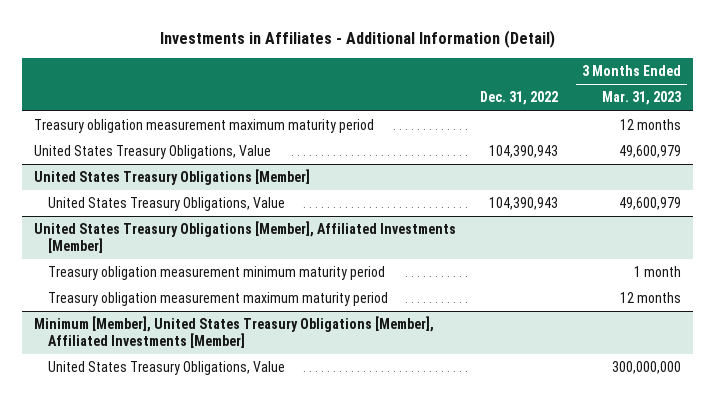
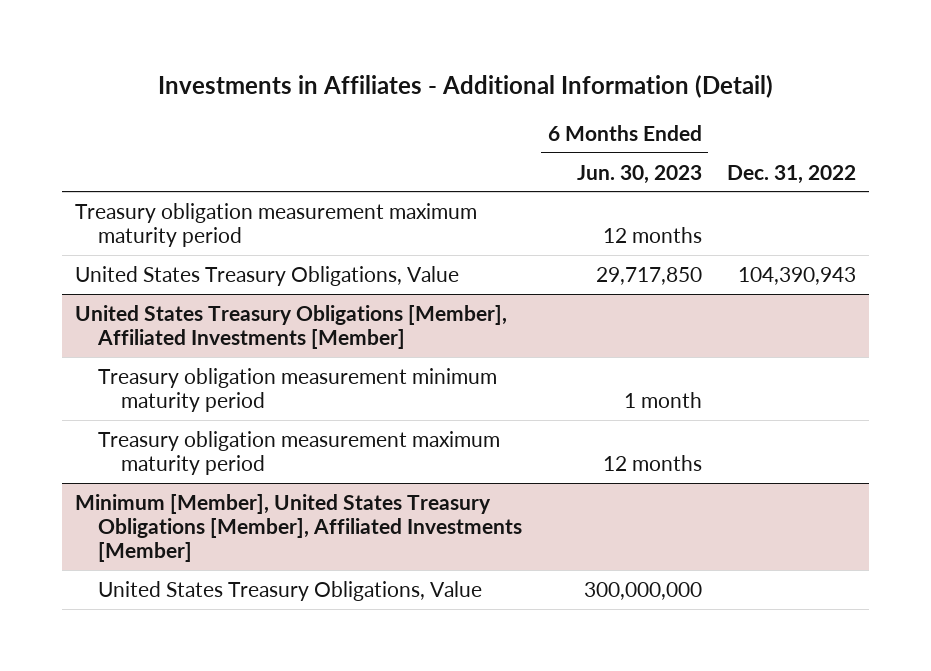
- | Dec. 31, 2022 | 3 Months Ended Mar. 31, 2023
+ | 6 Months Ended Jun. 30, 2023 | Dec. 31, 2022
- United States Treasury Obligations [Member]
- United States Treasury Obligations, Value | 104,390,943 | 49,600,979

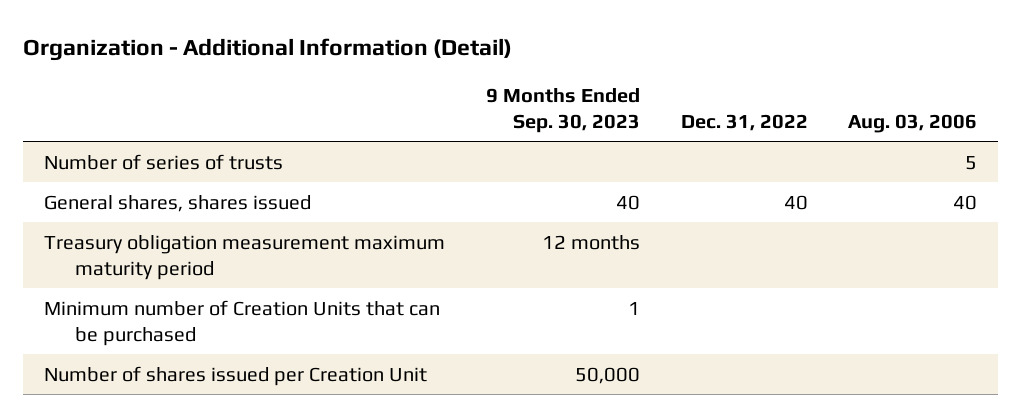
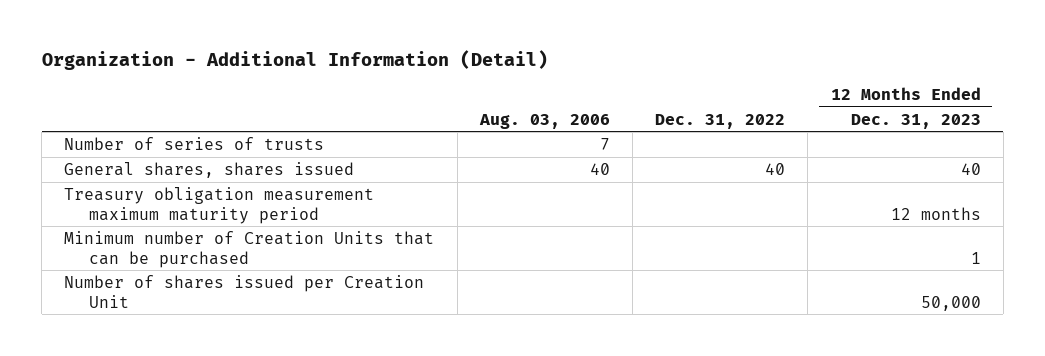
- | 9 Months Ended Sep. 30, 2023 | Dec. 31, 2022 | Aug. 03, 2006
+ | Aug. 03, 2006 | Dec. 31, 2022 | 12 Months Ended Dec. 31, 2023
- Number of series of trusts | | | 5
+ Number of series of trusts | 7 | |

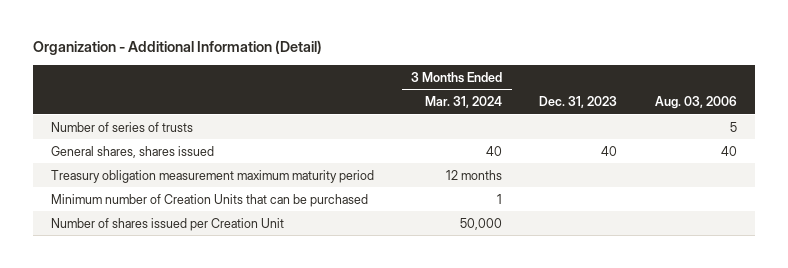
- | Aug. 03, 2006 | Dec. 31, 2022 | 12 Months Ended Dec. 31, 2023
+ | 3 Months Ended Mar. 31, 2024 | Dec. 31, 2023 | Aug. 03, 2006
- Number of series of trusts | 7 | |
+ Number of series of trusts | | | 5

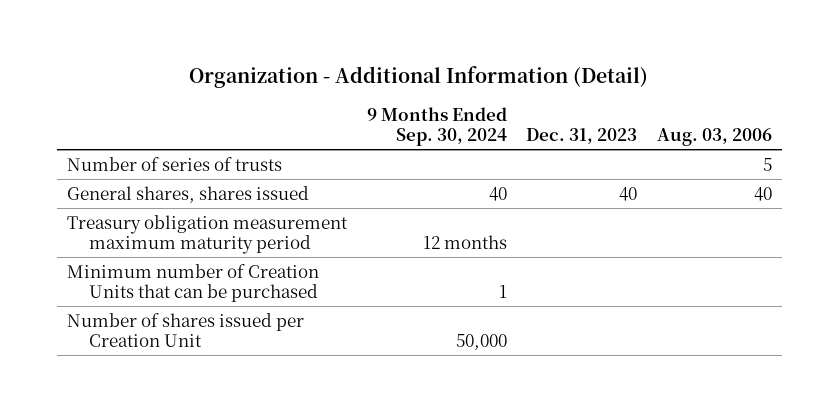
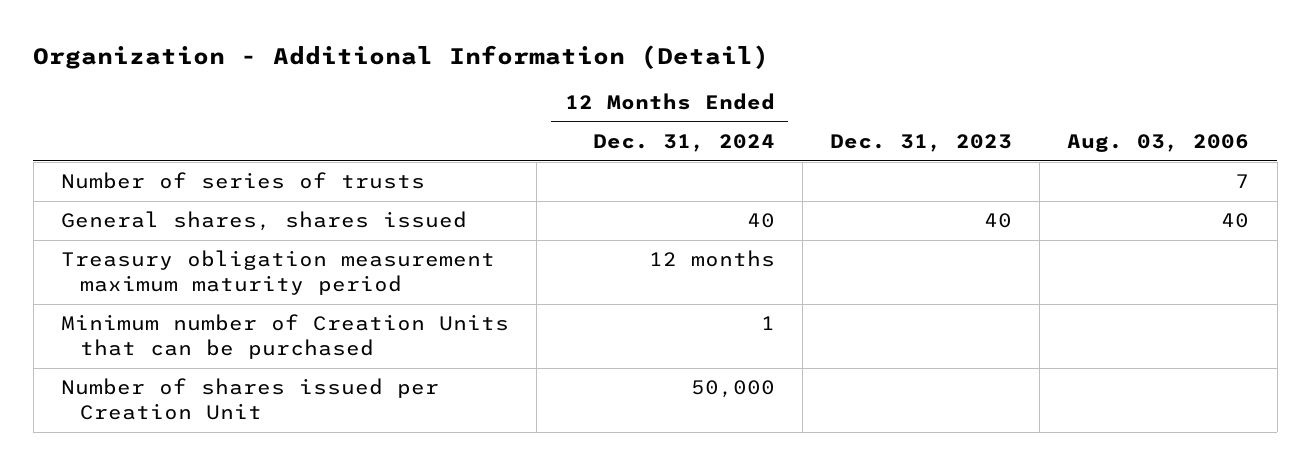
- | 9 Months Ended Sep. 30, 2024 | Dec. 31, 2023 | Aug. 03, 2006
+ | 12 Months Ended Dec. 31, 2024 | Dec. 31, 2023 | Aug. 03, 2006
- Number of series of trusts | | | 5
+ Number of series of trusts | | | 7

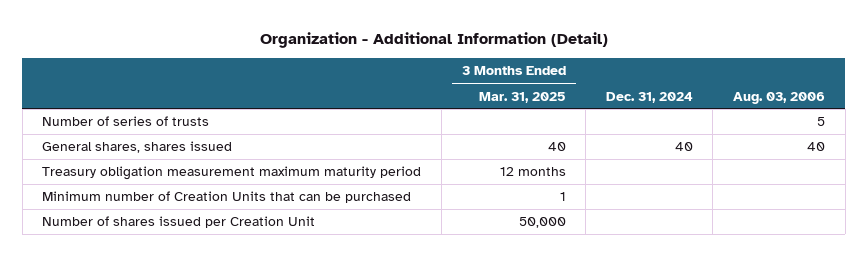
- | 12 Months Ended Dec. 31, 2024 | Dec. 31, 2023 | Aug. 03, 2006
+ | 3 Months Ended Mar. 31, 2025 | Dec. 31, 2024 | Aug. 03, 2006
- Number of series of trusts | | | 7
+ Number of series of trusts | | | 5

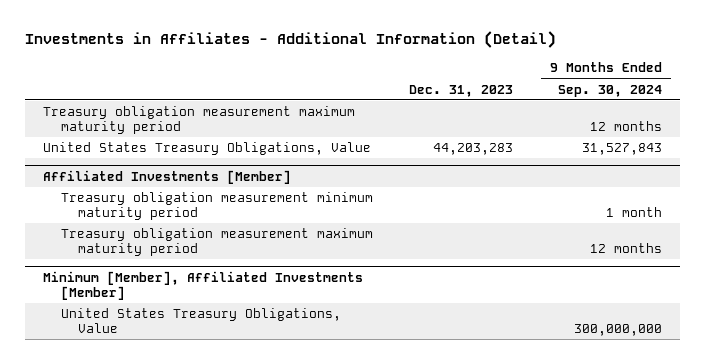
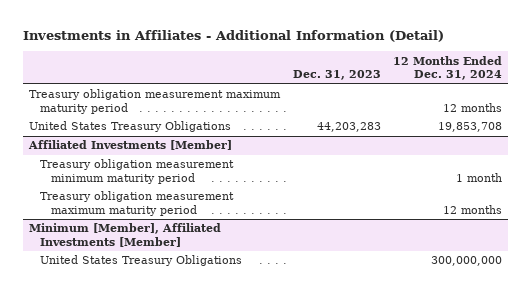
- | Dec. 31, 2023 | 9 Months Ended Sep. 30, 2024
+ | Dec. 31, 2023 | 12 Months Ended Dec. 31, 2024
- United States Treasury Obligations, Value | 44,203,283 | 31,527,843
+ United States Treasury Obligations | 44,203,283 | 19,853,708
@ Minimum [Member], Affiliated Investments [Member]
- United States Treasury Obligations, Value | | 300,000,000
+ United States Treasury Obligations | | 300,000,000

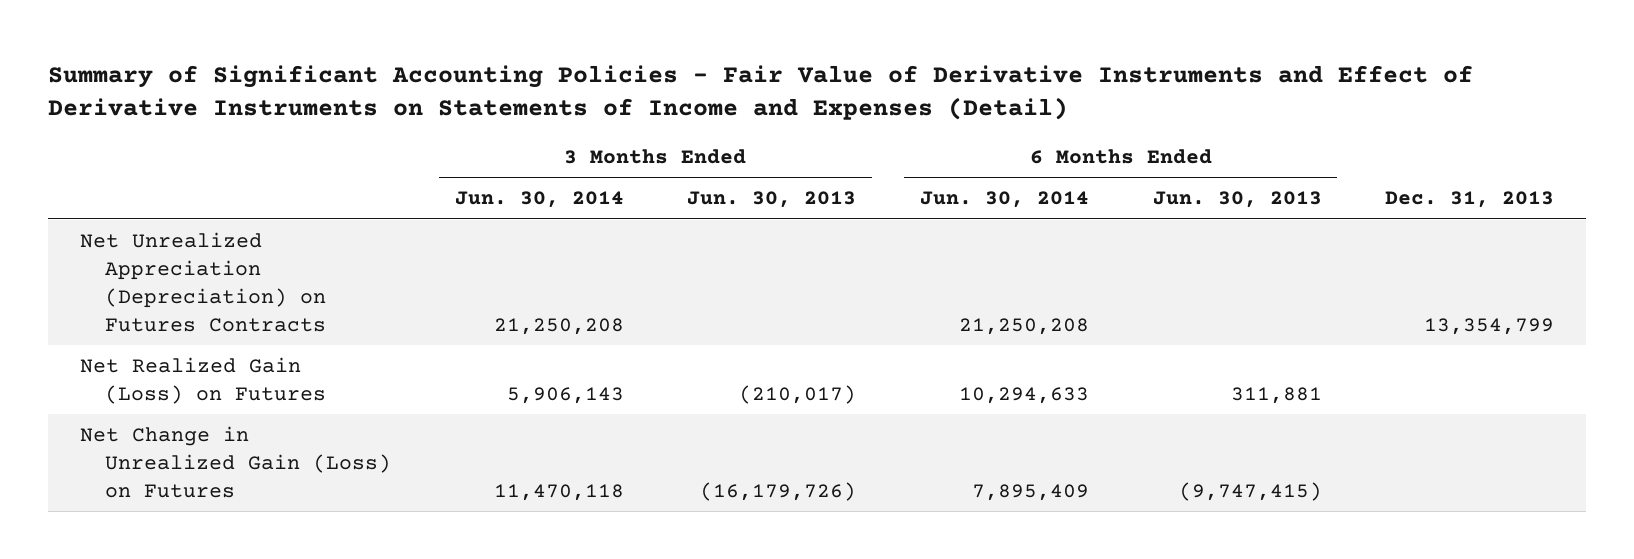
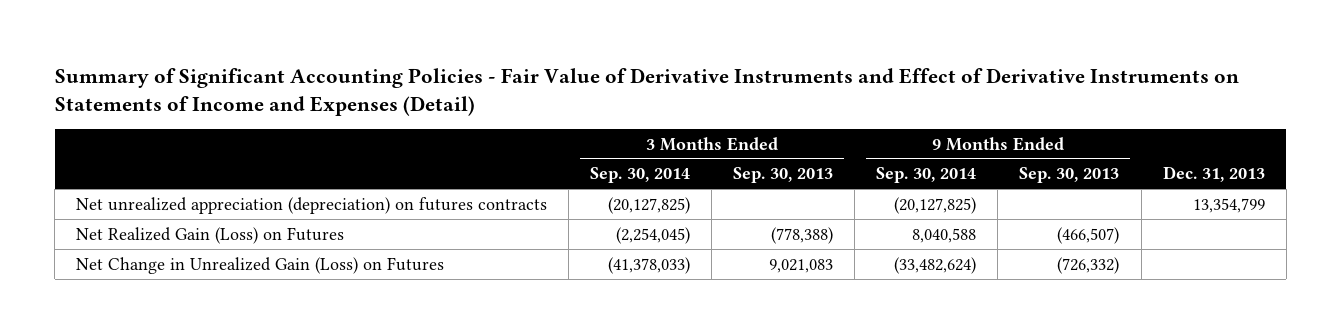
- | 3 Months Ended Jun. 30, 2014 | 3 Months Ended Jun. 30, 2013 | 6 Months Ended Jun. 30, 2014 | 6 Months Ended Jun. 30, 2013 | Dec. 31, 2013
+ | 3 Months Ended Sep. 30, 2014 | 3 Months Ended Sep. 30, 2013 | 9 Months Ended Sep. 30, 2014 | 9 Months Ended Sep. 30, 2013 | Dec. 31, 2013
- Net Unrealized Appreciation (Depreciation) on Futures Contracts | 21,250,208 | | 21,250,208 | | 13,354,799
+ Net unrealized appreciation (depreciation) on futures contracts | (20,127,825) | | (20,127,825) | | 13,354,799

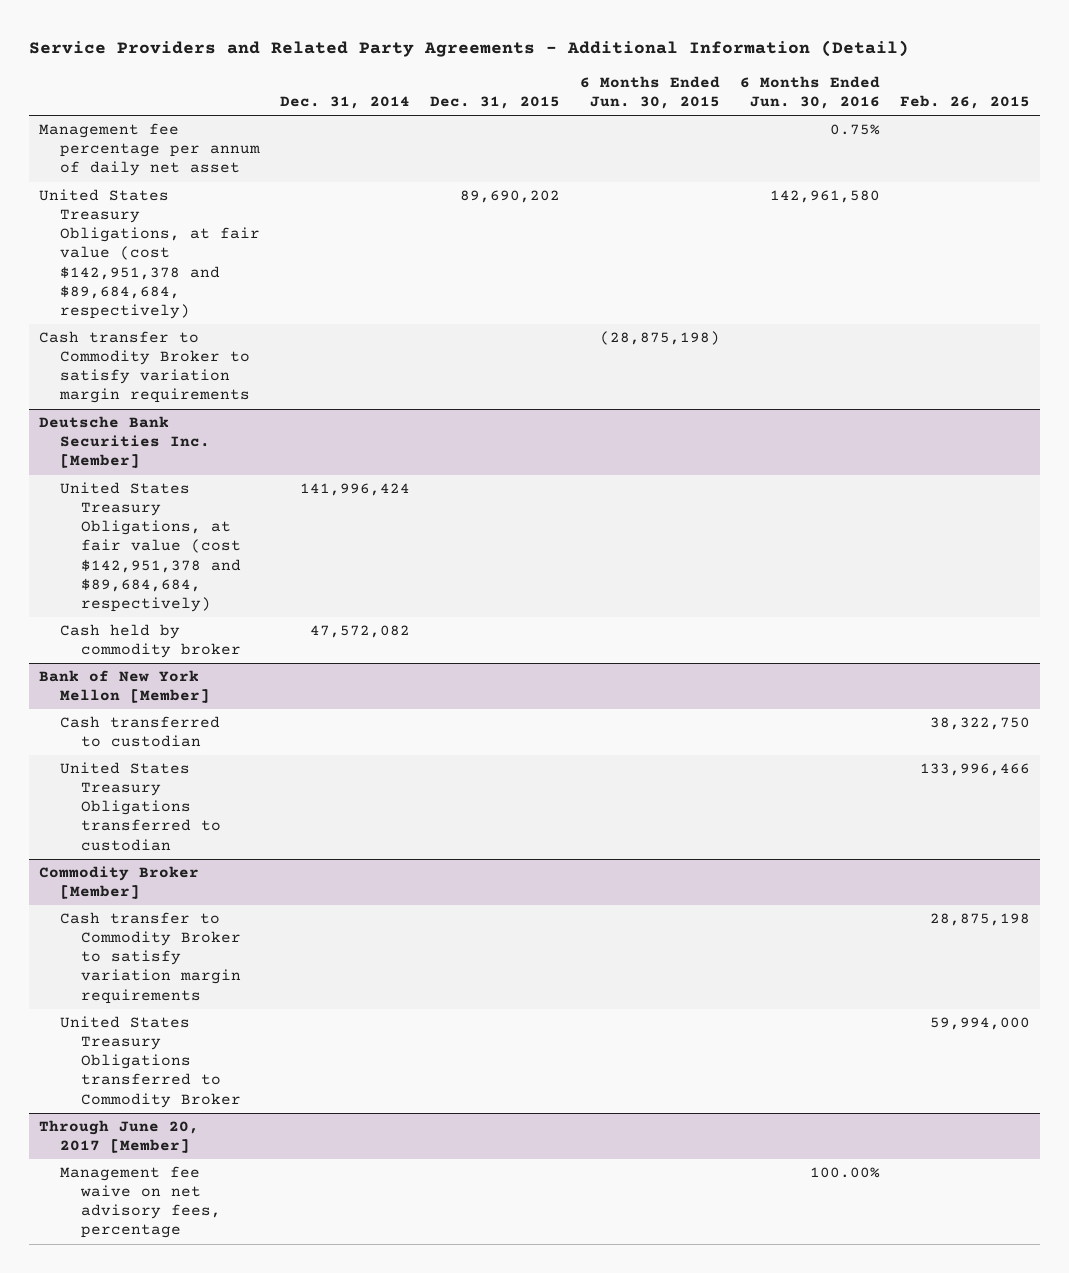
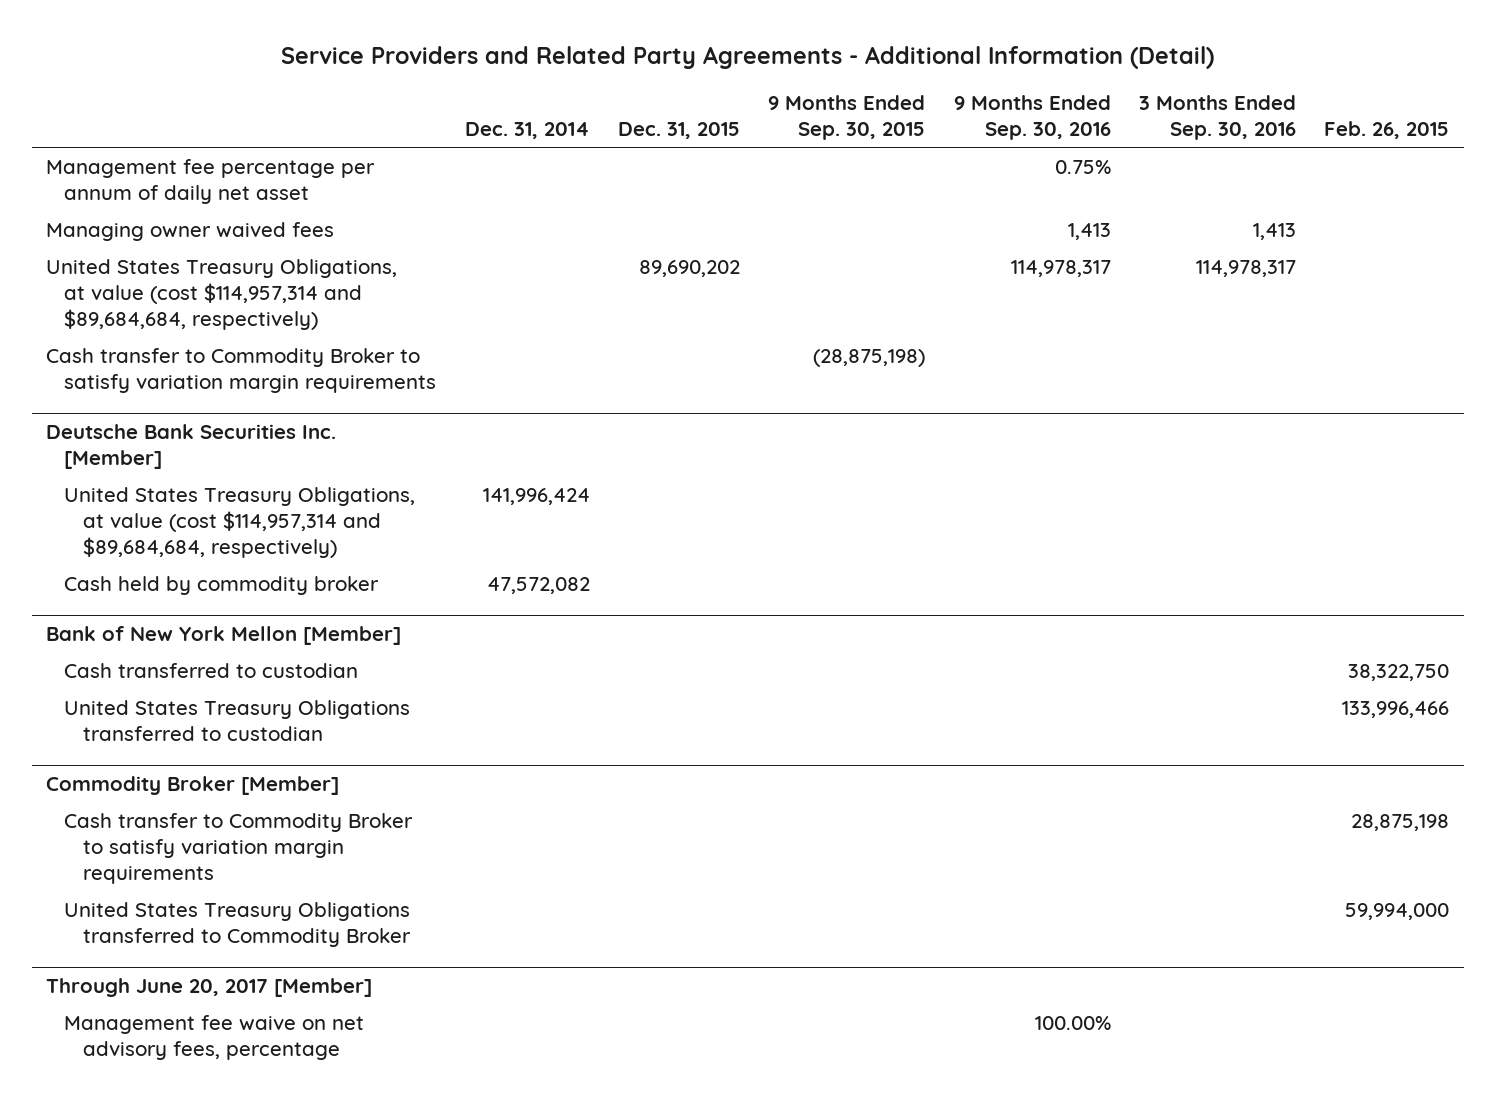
- | Dec. 31, 2014 | Dec. 31, 2015 | 6 Months Ended Jun. 30, 2015 | 6 Months Ended Jun. 30, 2016 | Feb. 26, 2015
+ | Dec. 31, 2014 | Dec. 31, 2015 | 9 Months Ended Sep. 30, 2015 | 9 Months Ended Sep. 30, 2016 | 3 Months Ended Sep. 30, 2016 | Feb. 26, 2015
- United States Treasury Obligations, at fair value (cost $142,951,378 and $89,684,684, respectively) | | 89,690,202 | | 142,961,580 |
+ Managing owner waived fees | | | | 1,413 | 1,413 |
+ United States Treasury Obligations, at value (cost $114,957,314 and $89,684,684, respectively) | | 89,690,202 | | 114,978,317 | 114,978,317 |
@ Deutsche Bank Securities Inc. [Member]
- United States Treasury Obligations, at fair value (cost $142,951,378 and $89,684,684, respectively) | 141,996,424 | | | |
+ United States Treasury Obligations, at value (cost $114,957,314 and $89,684,684, respectively) | 141,996,424 | | | | |

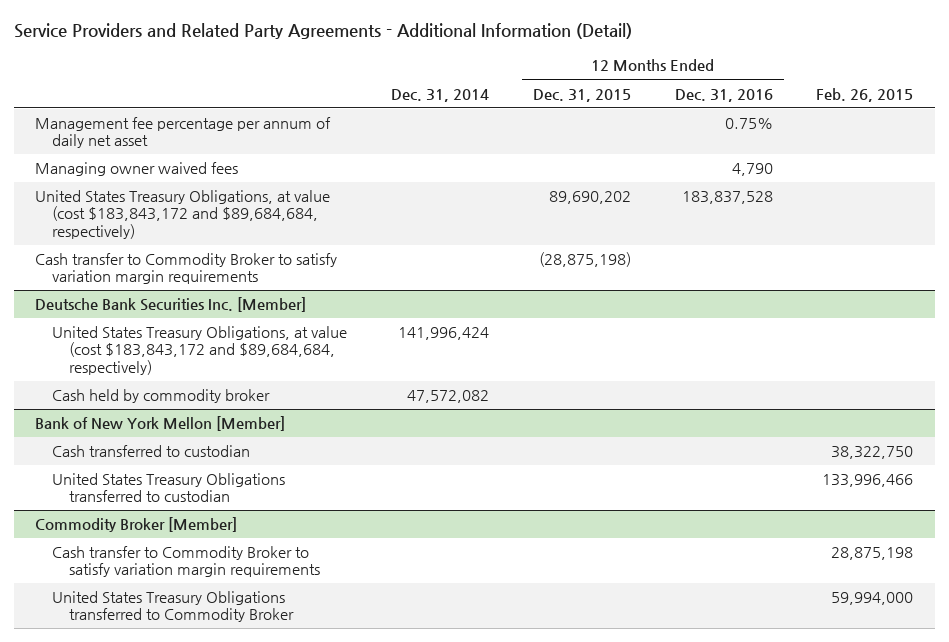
- | Dec. 31, 2014 | Dec. 31, 2015 | 9 Months Ended Sep. 30, 2015 | 9 Months Ended Sep. 30, 2016 | 3 Months Ended Sep. 30, 2016 | Feb. 26, 2015
+ | Dec. 31, 2014 | 12 Months Ended Dec. 31, 2015 | 12 Months Ended Dec. 31, 2016 | Feb. 26, 2015
- United States Treasury Obligations, at value (cost $114,957,314 and $89,684,684, respectively) | | 89,690,202 | | 114,978,317 | 114,978,317 |
+ United States Treasury Obligations, at value (cost $183,843,172 and $89,684,684, respectively) | | 89,690,202 | 183,837,528 |
@ Deutsche Bank Securities Inc. [Member]
- United States Treasury Obligations, at value (cost $114,957,314 and $89,684,684, respectively) | 141,996,424 | | | | |
+ United States Treasury Obligations, at value (cost $183,843,172 and $89,684,684, respectively) | 141,996,424 | | |
- Through June 20, 2017 [Member]
- Management fee waive on net advisory fees, percentage | | | | 100.00% | |

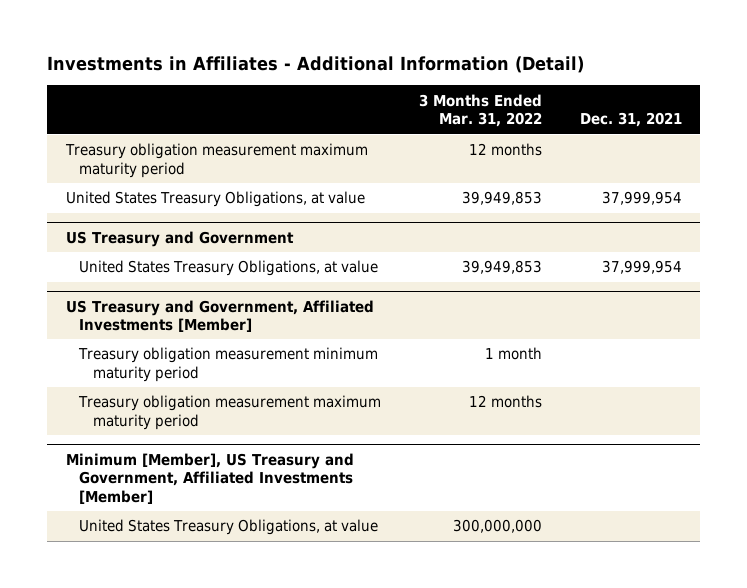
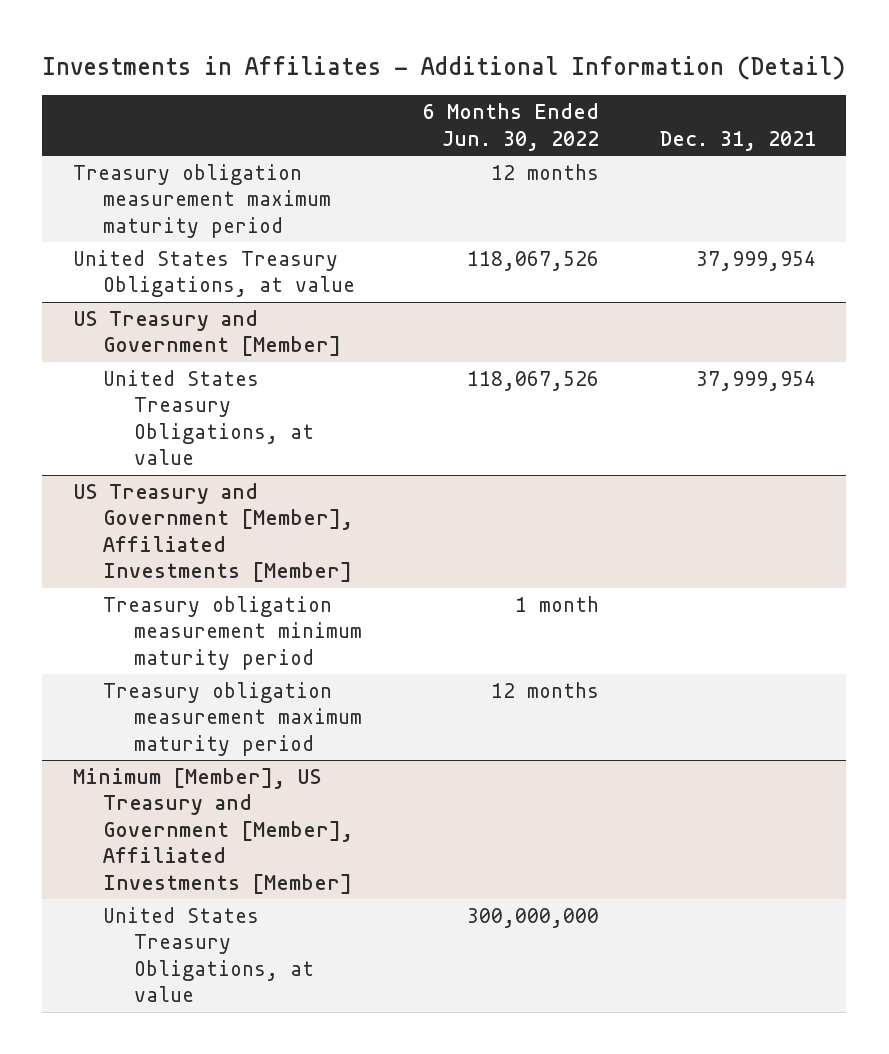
- | 3 Months Ended Mar. 31, 2022 | Dec. 31, 2021
+ | 6 Months Ended Jun. 30, 2022 | Dec. 31, 2021
- US Treasury and Government
+ US Treasury and Government [Member]
- US Treasury and Government, Affiliated Investments [Member]
+ US Treasury and Government [Member], Affiliated Investments [Member]
- Minimum [Member], US Treasury and Government, Affiliated Investments [Member]
+ Minimum [Member], US Treasury and Government [Member], Affiliated Investments [Member]

